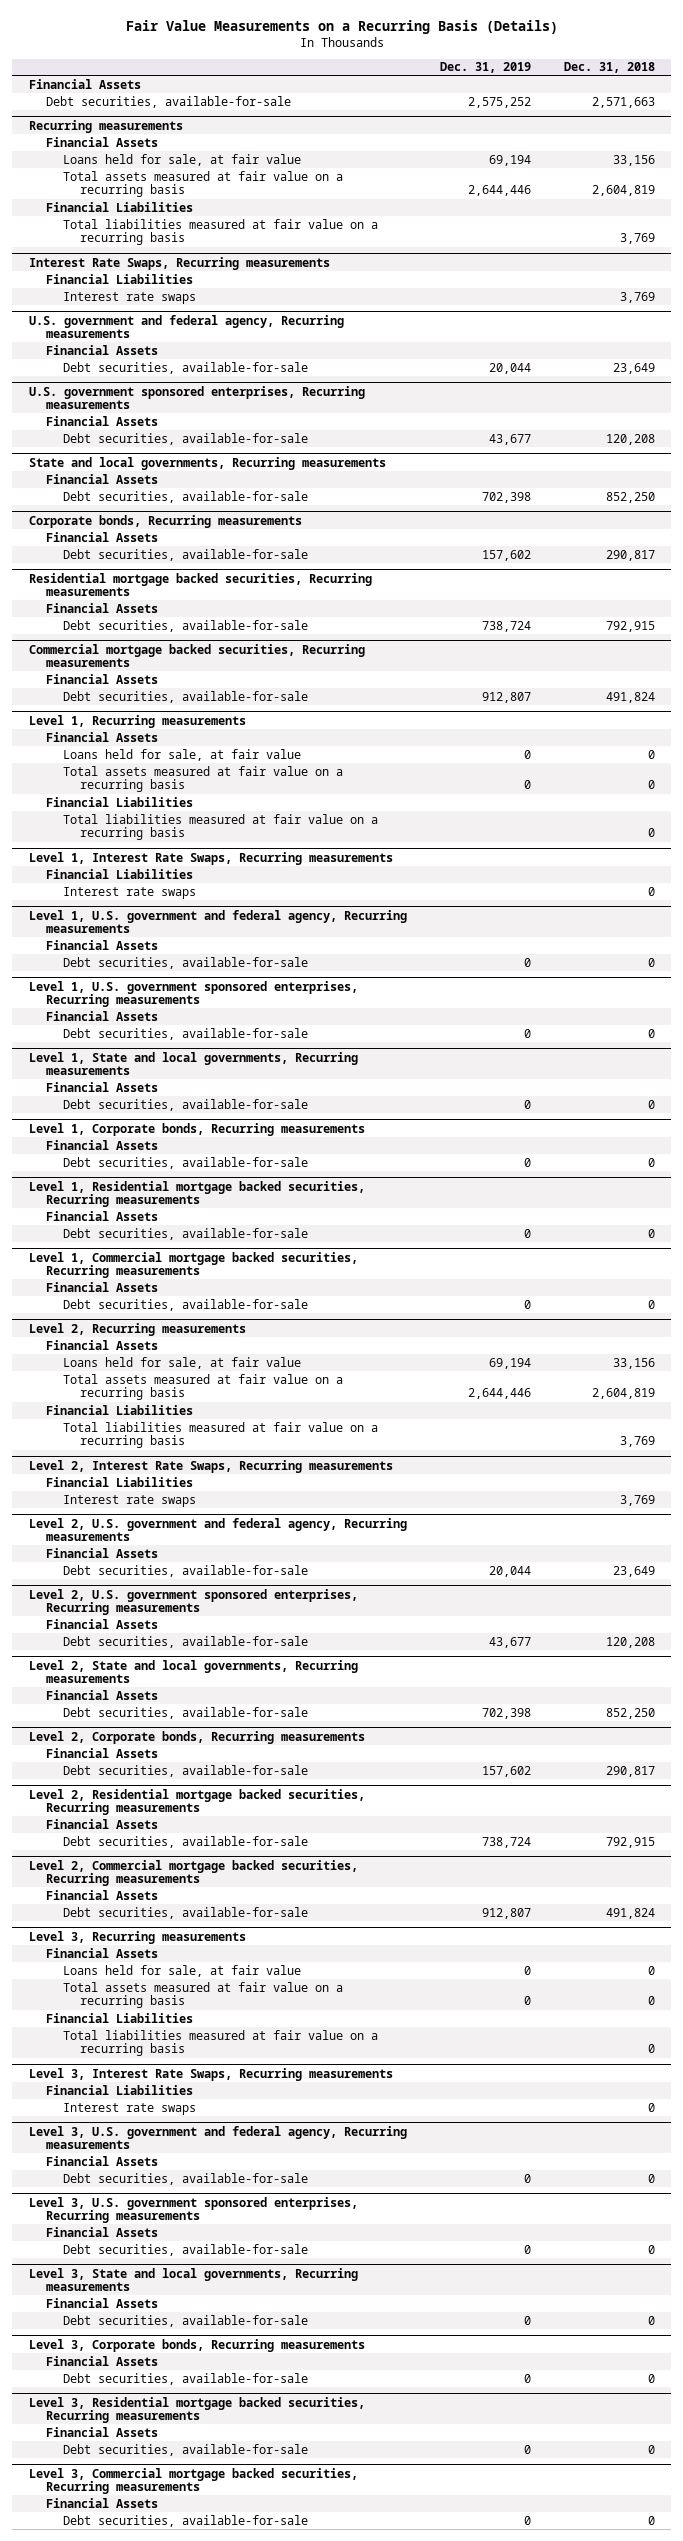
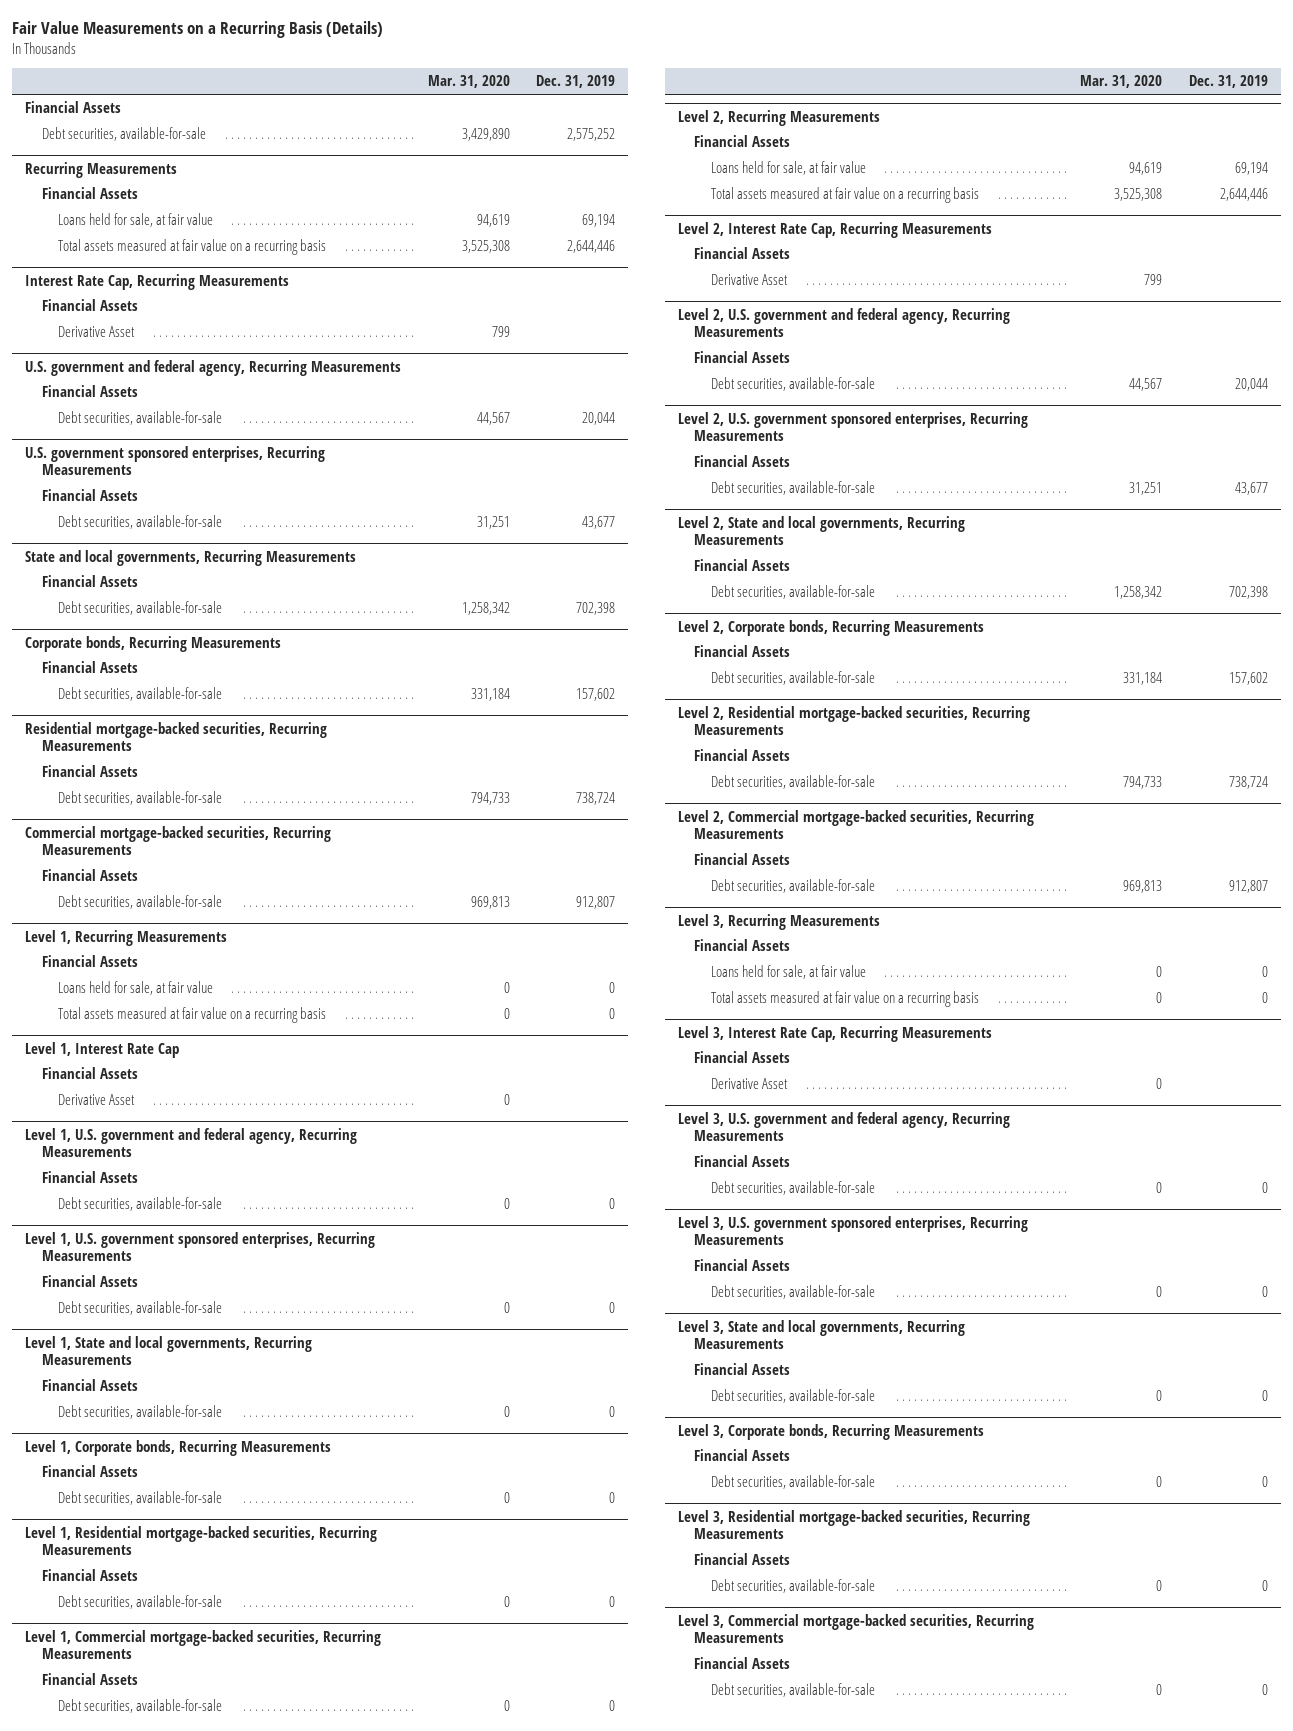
- | Dec. 31, 2019 | Dec. 31, 2018
+ | Mar. 31, 2020 | Dec. 31, 2019
- Recurring measurements
+ Recurring Measurements
- Financial Liabilities
- Total liabilities measured at fair value on a recurring basis | | 3,769
- Interest Rate Swaps, Recurring measurements
- Financial Liabilities
- Interest rate swaps | | 3,769
- U.S. government and federal agency, Recurring measurements
+ Interest Rate Cap, Recurring Measurements
+ Derivative Asset | 799 |
+ U.S. government and federal agency, Recurring Measurements
+ Financial Assets
- U.S. government sponsored enterprises, Recurring measurements
+ U.S. government sponsored enterprises, Recurring Measurements
- State and local governments, Recurring measurements
+ State and local governments, Recurring Measurements
- Corporate bonds, Recurring measurements
+ Corporate bonds, Recurring Measurements
- Residential mortgage backed securities, Recurring measurements
+ Residential mortgage-backed securities, Recurring Measurements
- Commercial mortgage backed securities, Recurring measurements
+ Commercial mortgage-backed securities, Recurring Measurements
- Level 1, Recurring measurements
+ Level 1, Recurring Measurements
- Financial Liabilities
- Total liabilities measured at fair value on a recurring basis | | 0
- Level 1, Interest Rate Swaps, Recurring measurements
- Financial Liabilities
- Interest rate swaps | | 0
- Level 1, U.S. government and federal agency, Recurring measurements
+ Level 1, Interest Rate Cap
+ Derivative Asset | 0 |
+ Level 1, U.S. government and federal agency, Recurring Measurements
+ Financial Assets
- Level 1, U.S. government sponsored enterprises, Recurring measurements
+ Level 1, U.S. government sponsored enterprises, Recurring Measurements
- Level 1, State and local governments, Recurring measurements
+ Level 1, State and local governments, Recurring Measurements
- Level 1, Corporate bonds, Recurring measurements
+ Level 1, Corporate bonds, Recurring Measurements
- Level 1, Residential mortgage backed securities, Recurring measurements
+ Level 1, Residential mortgage-backed securities, Recurring Measurements
- Level 1, Commercial mortgage backed securities, Recurring measurements
+ Level 1, Commercial mortgage-backed securities, Recurring Measurements
- Level 2, Recurring measurements
+ Level 2, Recurring Measurements
- Financial Liabilities
- Total liabilities measured at fair value on a recurring basis | | 3,769
- Level 2, Interest Rate Swaps, Recurring measurements
- Financial Liabilities
- Interest rate swaps | | 3,769
- Level 2, U.S. government and federal agency, Recurring measurements
+ Level 2, Interest Rate Cap, Recurring Measurements
+ Derivative Asset | 799 |
+ Level 2, U.S. government and federal agency, Recurring Measurements
+ Financial Assets
- Level 2, U.S. government sponsored enterprises, Recurring measurements
+ Level 2, U.S. government sponsored enterprises, Recurring Measurements
- Level 2, State and local governments, Recurring measurements
+ Level 2, State and local governments, Recurring Measurements
- Level 2, Corporate bonds, Recurring measurements
+ Level 2, Corporate bonds, Recurring Measurements
- Level 2, Residential mortgage backed securities, Recurring measurements
+ Level 2, Residential mortgage-backed securities, Recurring Measurements
- Level 2, Commercial mortgage backed securities, Recurring measurements
+ Level 2, Commercial mortgage-backed securities, Recurring Measurements
- Level 3, Recurring measurements
+ Level 3, Recurring Measurements
- Financial Liabilities
- Total liabilities measured at fair value on a recurring basis | | 0
- Level 3, Interest Rate Swaps, Recurring measurements
- Financial Liabilities
- Interest rate swaps | | 0
- Level 3, U.S. government and federal agency, Recurring measurements
+ Level 3, Interest Rate Cap, Recurring Measurements
+ Derivative Asset | 0 |
+ Level 3, U.S. government and federal agency, Recurring Measurements
+ Financial Assets
- Level 3, U.S. government sponsored enterprises, Recurring measurements
+ Level 3, U.S. government sponsored enterprises, Recurring Measurements
- Level 3, State and local governments, Recurring measurements
+ Level 3, State and local governments, Recurring Measurements
- Level 3, Corporate bonds, Recurring measurements
+ Level 3, Corporate bonds, Recurring Measurements
- Level 3, Residential mortgage backed securities, Recurring measurements
+ Level 3, Residential mortgage-backed securities, Recurring Measurements
- Level 3, Commercial mortgage backed securities, Recurring measurements
+ Level 3, Commercial mortgage-backed securities, Recurring Measurements

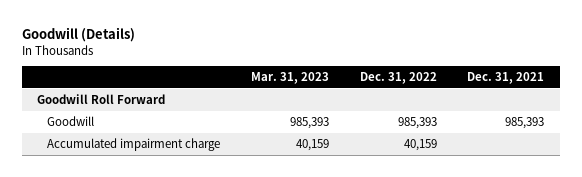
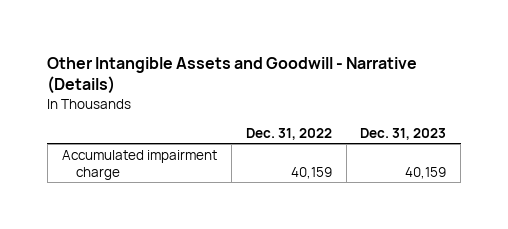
- Goodwill (Details)
+ Other Intangible Assets and Goodwill - Narrative (Details)
- | Mar. 31, 2023 | Dec. 31, 2022 | Dec. 31, 2021
+ | Dec. 31, 2022 | Dec. 31, 2023
- Goodwill Roll Forward
- Goodwill | 985,393 | 985,393 | 985,393

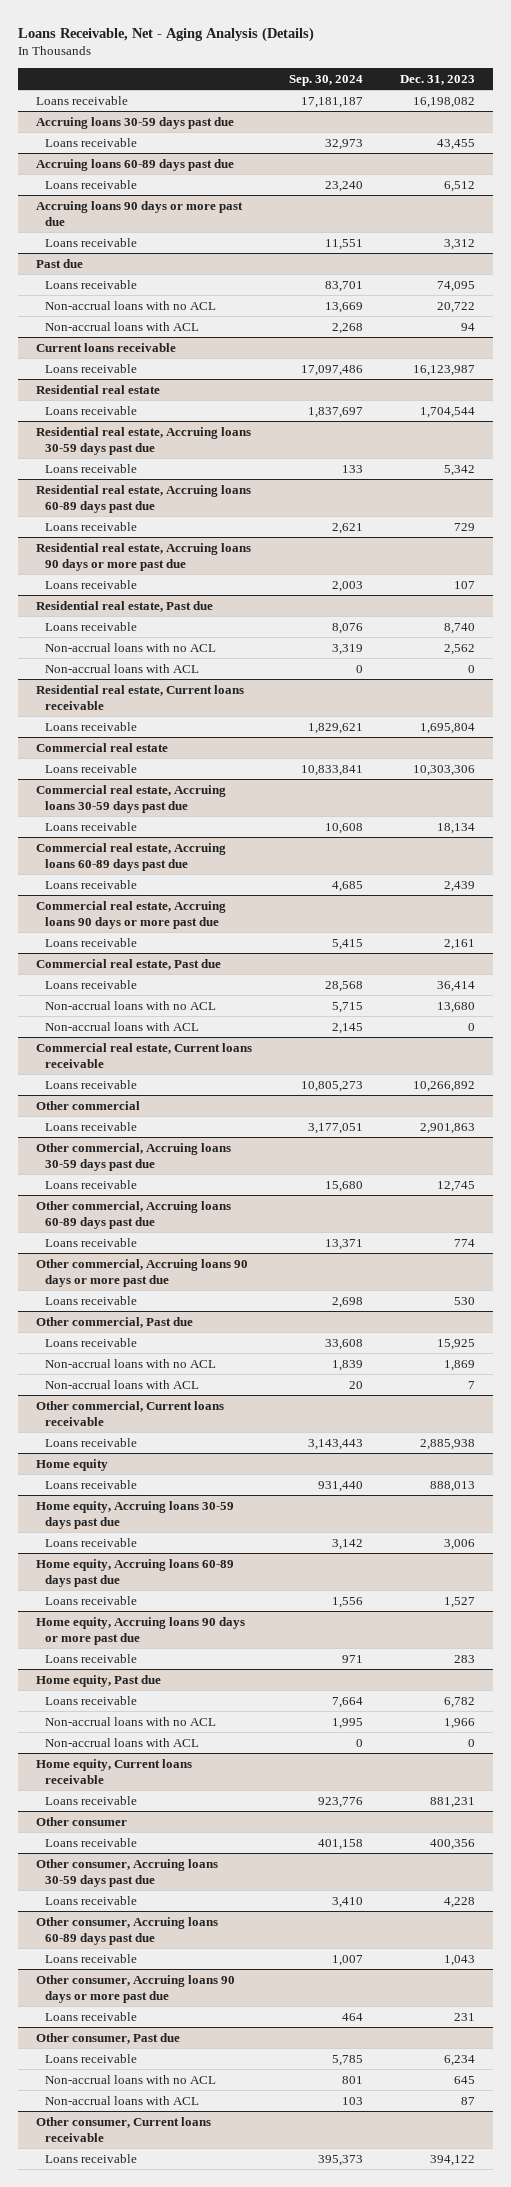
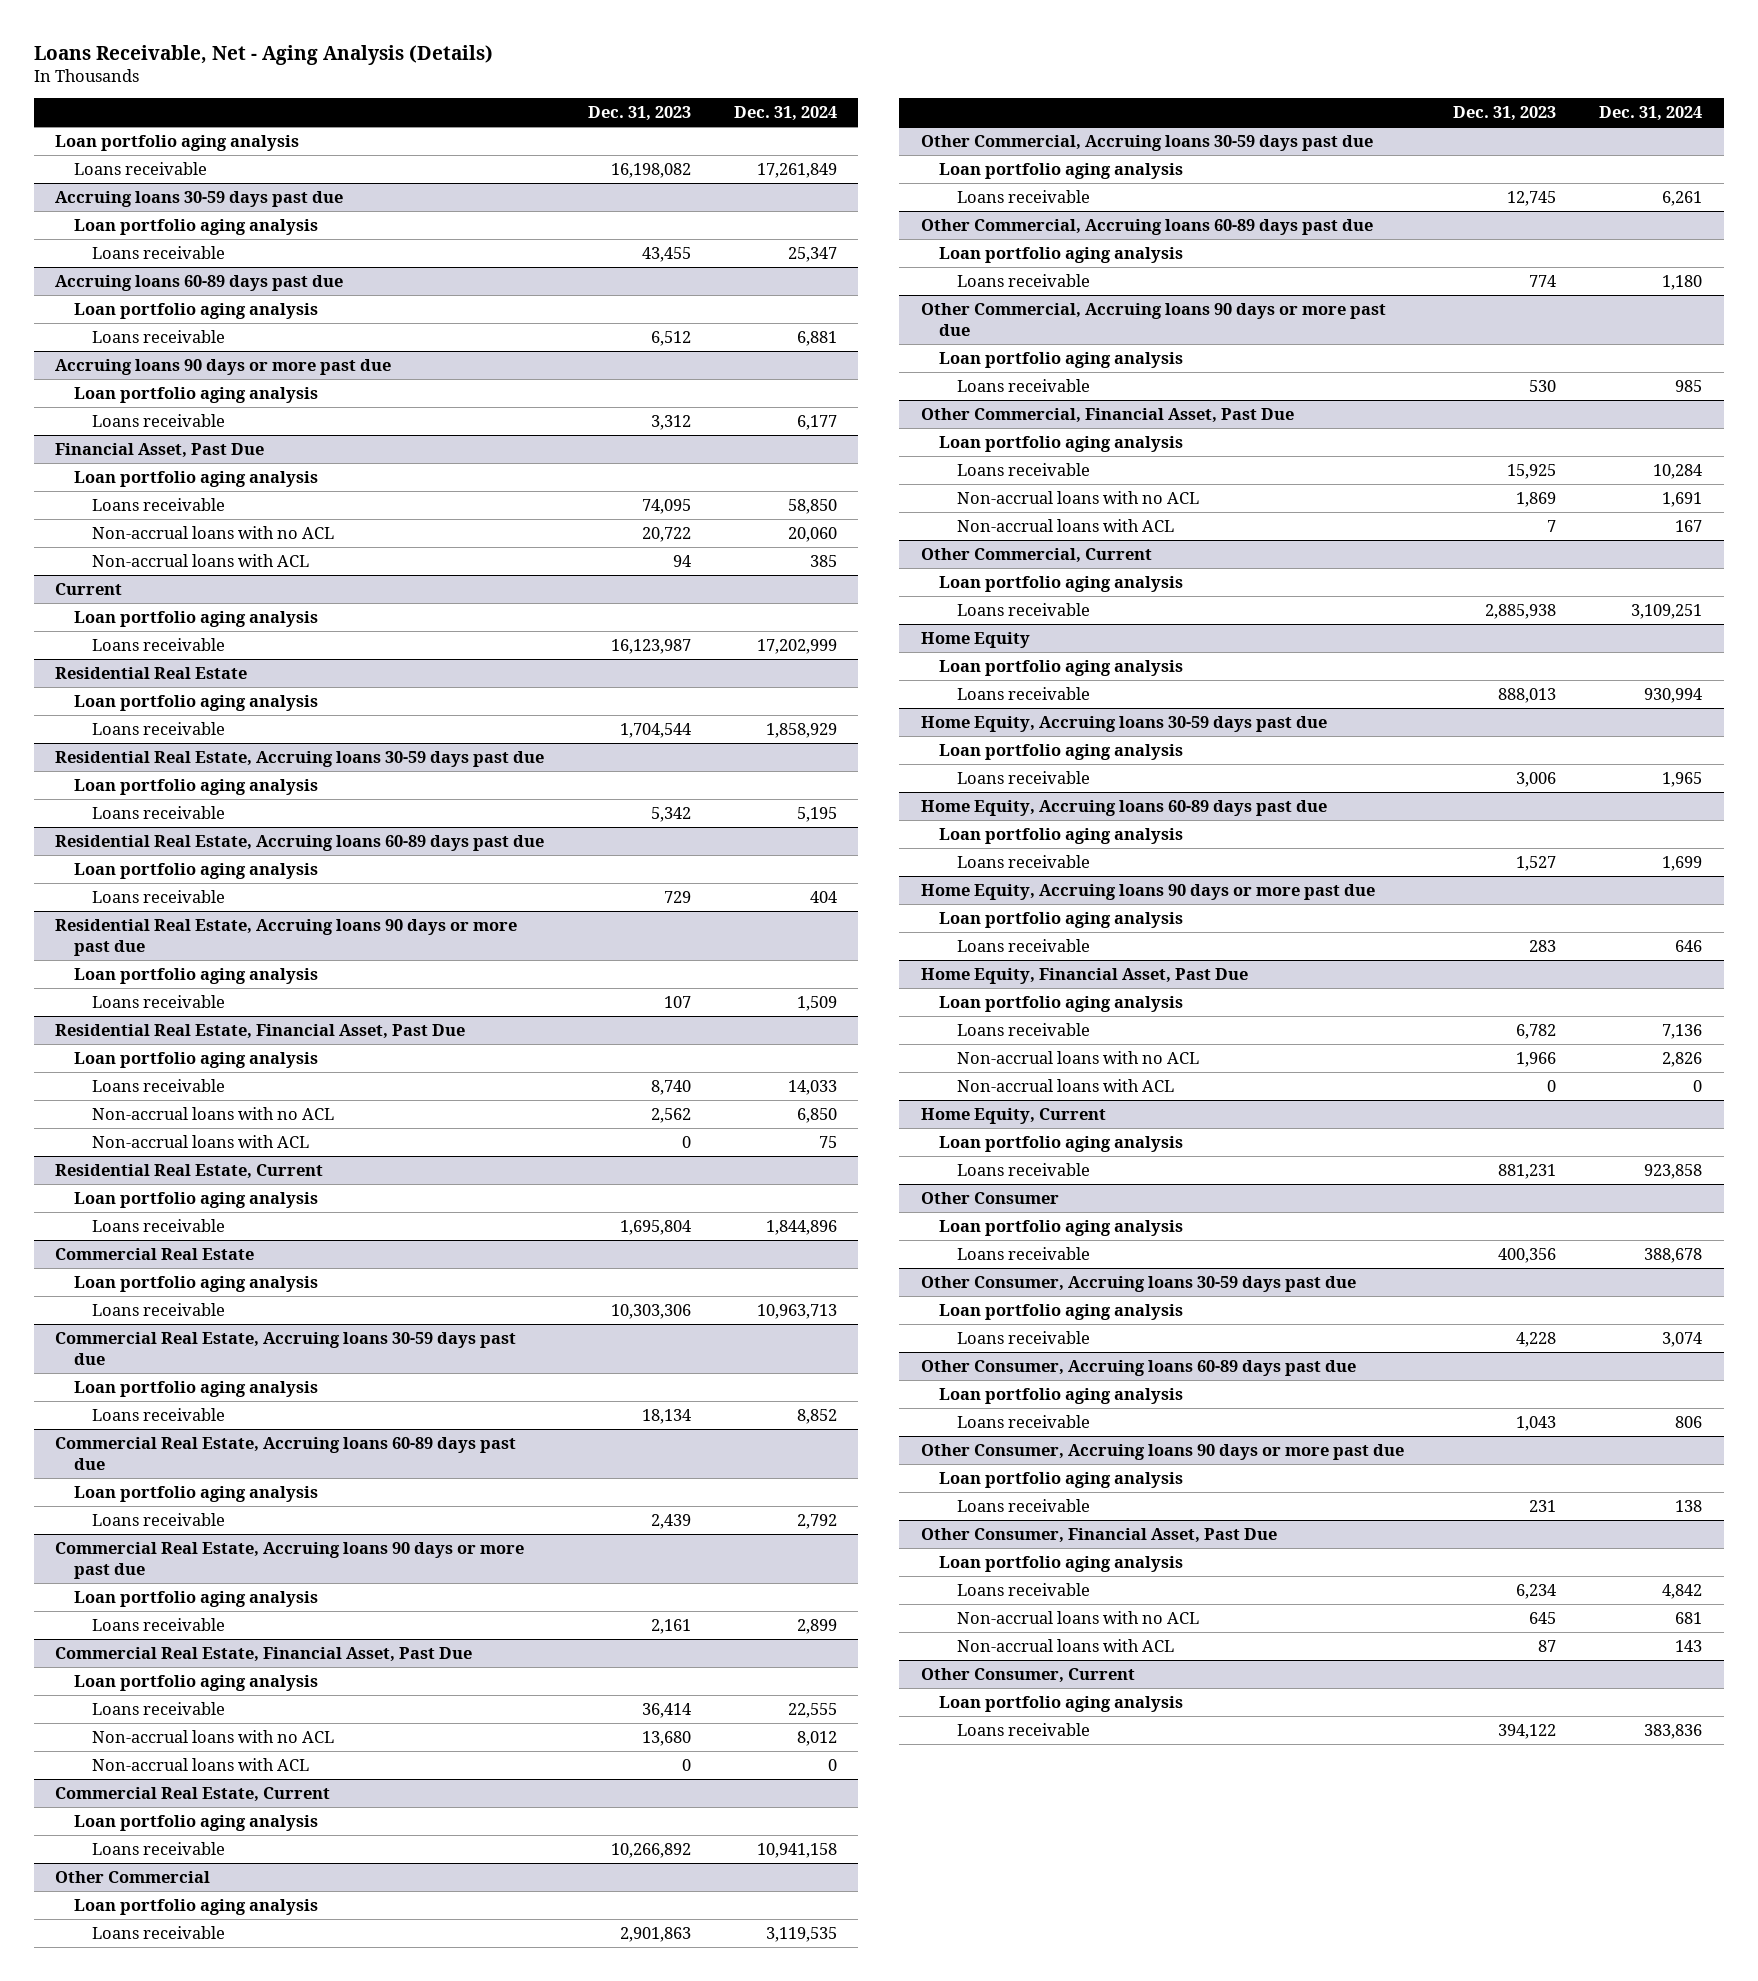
- | Sep. 30, 2024 | Dec. 31, 2023
+ | Dec. 31, 2023 | Dec. 31, 2024
+ Loan portfolio aging analysis
@ Accruing loans 30-59 days past due
+ Loan portfolio aging analysis
@ Accruing loans 60-89 days past due
+ Loan portfolio aging analysis
@ Accruing loans 90 days or more past due
+ Loan portfolio aging analysis
- Past due
+ Financial Asset, Past Due
+ Loan portfolio aging analysis
- Current loans receivable
+ Current
+ Loan portfolio aging analysis
- Residential real estate
+ Residential Real Estate
+ Loan portfolio aging analysis
- Residential real estate, Accruing loans 30-59 days past due
+ Residential Real Estate, Accruing loans 30-59 days past due
+ Loan portfolio aging analysis
- Residential real estate, Accruing loans 60-89 days past due
+ Residential Real Estate, Accruing loans 60-89 days past due
+ Loan portfolio aging analysis
- Residential real estate, Accruing loans 90 days or more past due
+ Residential Real Estate, Accruing loans 90 days or more past due
+ Loan portfolio aging analysis
- Residential real estate, Past due
+ Residential Real Estate, Financial Asset, Past Due
+ Loan portfolio aging analysis
- Residential real estate, Current loans receivable
+ Residential Real Estate, Current
+ Loan portfolio aging analysis
- Commercial real estate
+ Commercial Real Estate
+ Loan portfolio aging analysis
- Commercial real estate, Accruing loans 30-59 days past due
+ Commercial Real Estate, Accruing loans 30-59 days past due
+ Loan portfolio aging analysis
- Commercial real estate, Accruing loans 60-89 days past due
+ Commercial Real Estate, Accruing loans 60-89 days past due
+ Loan portfolio aging analysis
- Commercial real estate, Accruing loans 90 days or more past due
+ Commercial Real Estate, Accruing loans 90 days or more past due
+ Loan portfolio aging analysis
- Commercial real estate, Past due
+ Commercial Real Estate, Financial Asset, Past Due
+ Loan portfolio aging analysis
- Commercial real estate, Current loans receivable
+ Commercial Real Estate, Current
+ Loan portfolio aging analysis
- Other commercial
+ Other Commercial
+ Loan portfolio aging analysis
- Other commercial, Accruing loans 30-59 days past due
+ Other Commercial, Accruing loans 30-59 days past due
+ Loan portfolio aging analysis
- Other commercial, Accruing loans 60-89 days past due
+ Other Commercial, Accruing loans 60-89 days past due
+ Loan portfolio aging analysis
- Other commercial, Accruing loans 90 days or more past due
+ Other Commercial, Accruing loans 90 days or more past due
+ Loan portfolio aging analysis
- Other commercial, Past due
+ Other Commercial, Financial Asset, Past Due
+ Loan portfolio aging analysis
- Other commercial, Current loans receivable
+ Other Commercial, Current
+ Loan portfolio aging analysis
- Home equity
+ Home Equity
+ Loan portfolio aging analysis
- Home equity, Accruing loans 30-59 days past due
+ Home Equity, Accruing loans 30-59 days past due
+ Loan portfolio aging analysis
- Home equity, Accruing loans 60-89 days past due
+ Home Equity, Accruing loans 60-89 days past due
+ Loan portfolio aging analysis
- Home equity, Accruing loans 90 days or more past due
+ Home Equity, Accruing loans 90 days or more past due
+ Loan portfolio aging analysis
- Home equity, Past due
+ Home Equity, Financial Asset, Past Due
+ Loan portfolio aging analysis
- Home equity, Current loans receivable
+ Home Equity, Current
+ Loan portfolio aging analysis
- Other consumer
+ Other Consumer
+ Loan portfolio aging analysis
- Other consumer, Accruing loans 30-59 days past due
+ Other Consumer, Accruing loans 30-59 days past due
+ Loan portfolio aging analysis
- Other consumer, Accruing loans 60-89 days past due
+ Other Consumer, Accruing loans 60-89 days past due
+ Loan portfolio aging analysis
- Other consumer, Accruing loans 90 days or more past due
+ Other Consumer, Accruing loans 90 days or more past due
+ Loan portfolio aging analysis
- Other consumer, Past due
+ Other Consumer, Financial Asset, Past Due
+ Loan portfolio aging analysis
- Other consumer, Current loans receivable
+ Other Consumer, Current
+ Loan portfolio aging analysis

